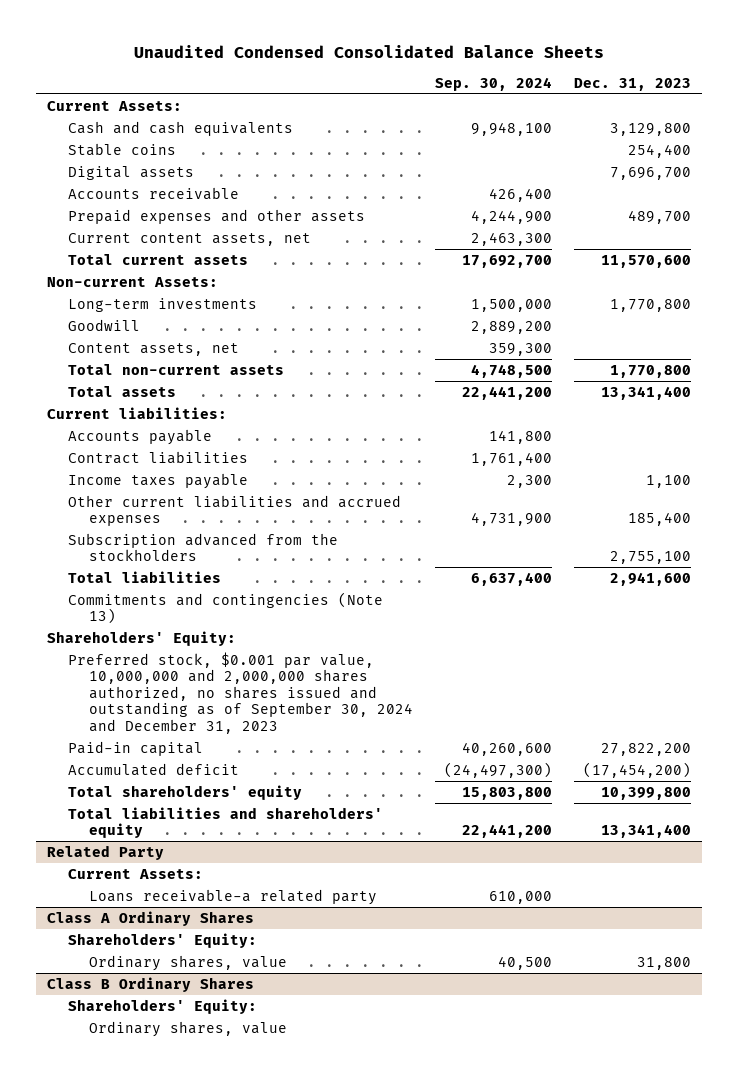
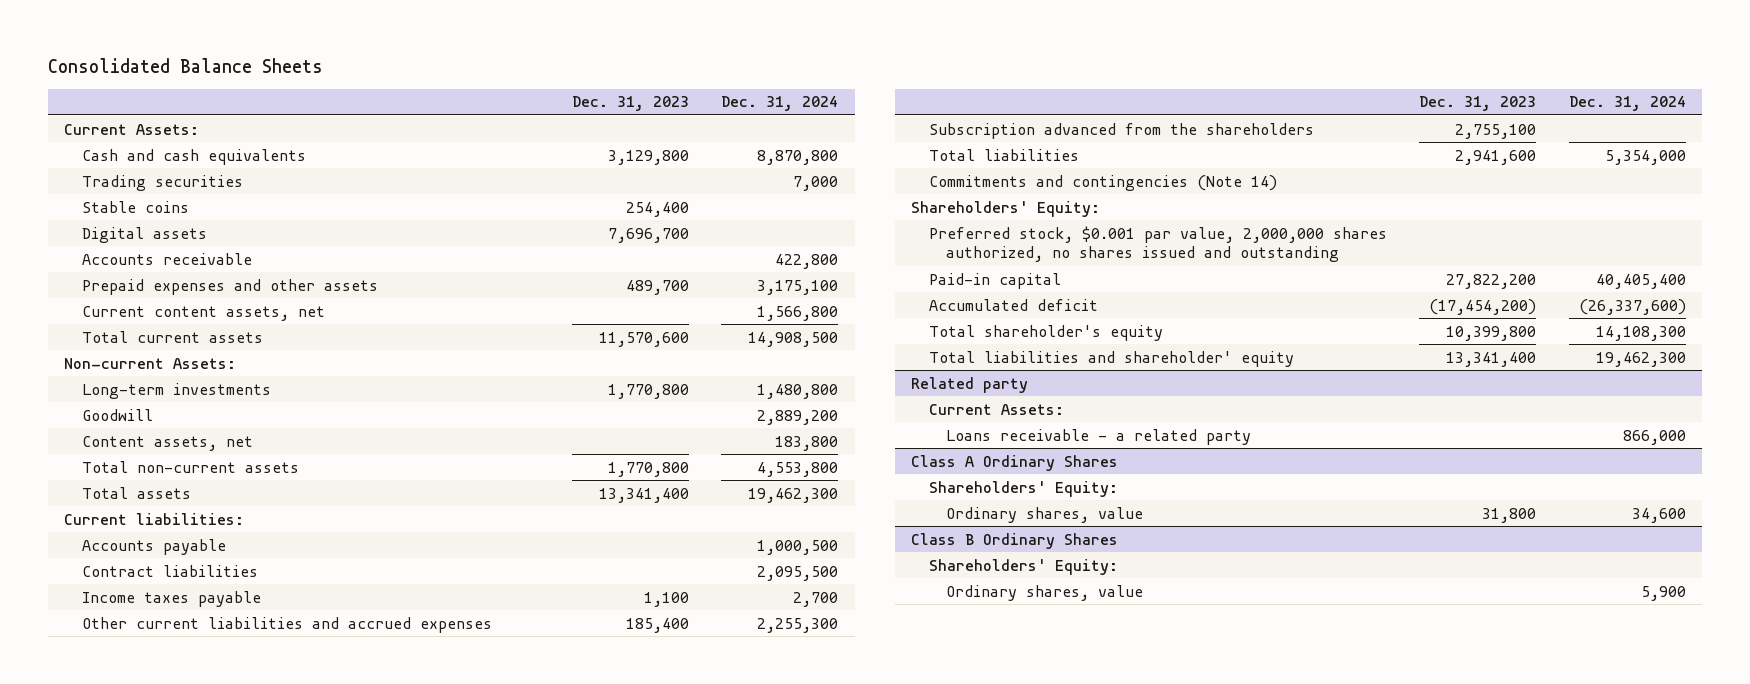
- Unaudited Condensed Consolidated Balance Sheets
+ Consolidated Balance Sheets
- | Sep. 30, 2024 | Dec. 31, 2023
+ | Dec. 31, 2023 | Dec. 31, 2024
+ Trading securities | | 7,000
- Subscription advanced from the stockholders | | 2,755,100
+ Subscription advanced from the shareholders | 2,755,100 |
- Commitments and contingencies (Note 13)
+ Commitments and contingencies (Note 14)
- Preferred stock, $0.001 par value, 10,000,000 and 2,000,000 shares authorized, no shares issued and outstanding as of September 30, 2024 and December 31, 2023
+ Preferred stock, $0.001 par value, 2,000,000 shares authorized, no shares issued and outstanding
- Total shareholders' equity | 15,803,800 | 10,399,800
- Total liabilities and shareholders' equity | 22,441,200 | 13,341,400
- Related Party
+ Total shareholder's equity | 10,399,800 | 14,108,300
+ Total liabilities and shareholder' equity | 13,341,400 | 19,462,300
+ Related party
- Loans receivable-a related party | 610,000 |
+ Loans receivable - a related party | | 866,000

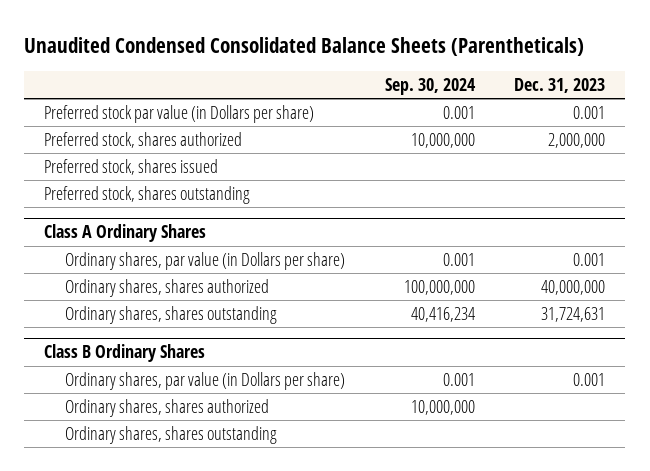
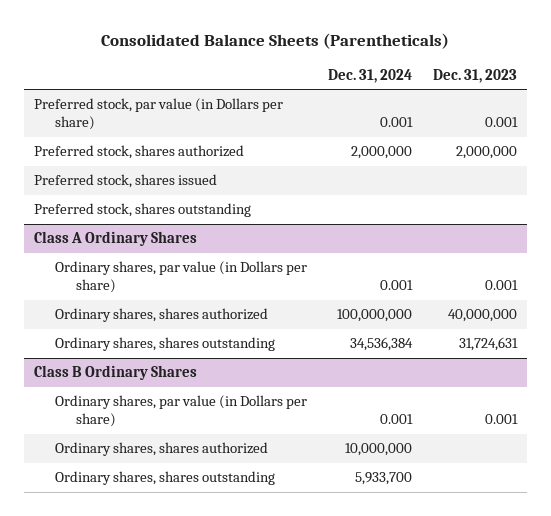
- Unaudited Condensed Consolidated Balance Sheets (Parentheticals)
+ Consolidated Balance Sheets (Parentheticals)
- | Sep. 30, 2024 | Dec. 31, 2023
+ | Dec. 31, 2024 | Dec. 31, 2023
- Preferred stock par value (in Dollars per share) | 0.001 | 0.001
+ Preferred stock, par value (in Dollars per share) | 0.001 | 0.001

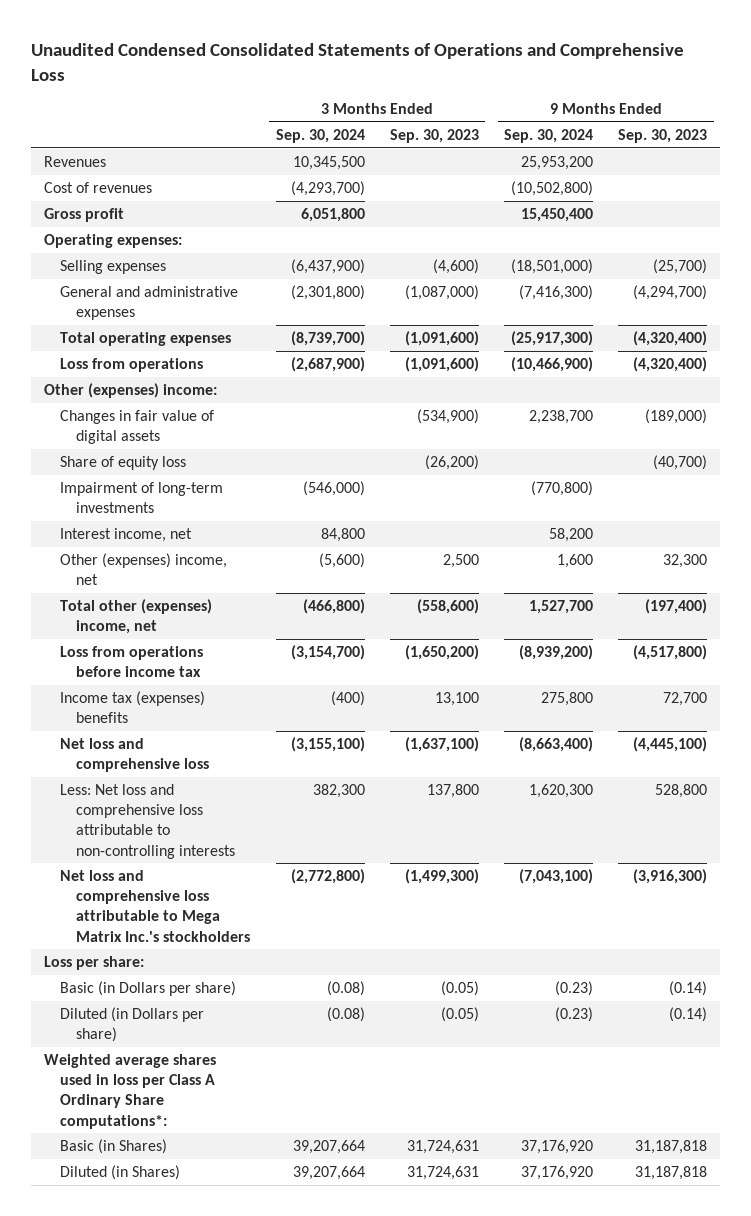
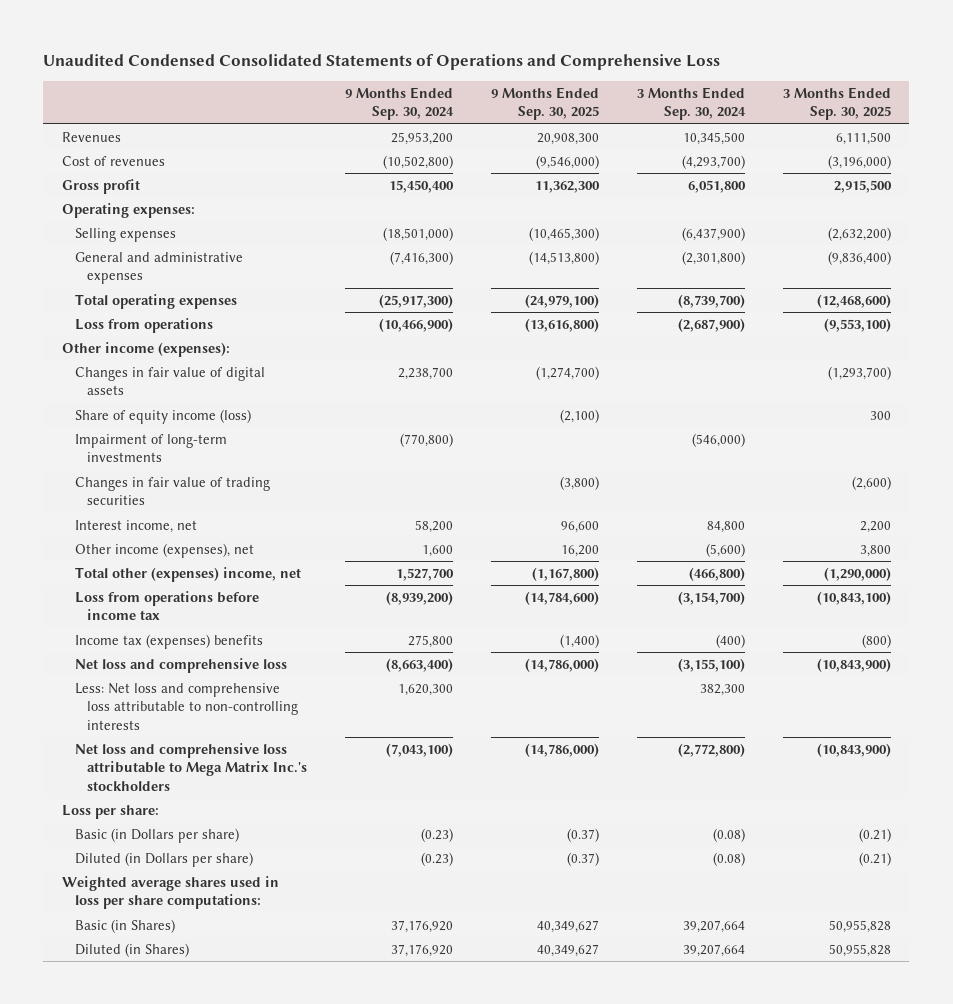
- | 3 Months Ended Sep. 30, 2024 | 3 Months Ended Sep. 30, 2023 | 9 Months Ended Sep. 30, 2024 | 9 Months Ended Sep. 30, 2023
+ | 9 Months Ended Sep. 30, 2024 | 9 Months Ended Sep. 30, 2025 | 3 Months Ended Sep. 30, 2024 | 3 Months Ended Sep. 30, 2025
- Other (expenses) income:
+ Other income (expenses):
- Share of equity loss | | (26,200) | | (40,700)
+ Share of equity income (loss) | | (2,100) | | 300
+ Changes in fair value of trading securities | | (3,800) | | (2,600)
- Other (expenses) income, net | (5,600) | 2,500 | 1,600 | 32,300
+ Other income (expenses), net | 1,600 | 16,200 | (5,600) | 3,800
- Weighted average shares used in loss per Class A Ordinary Share computations*:
+ Weighted average shares used in loss per share computations:

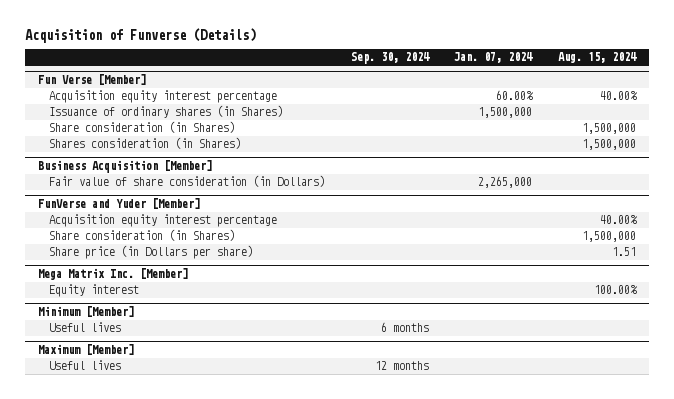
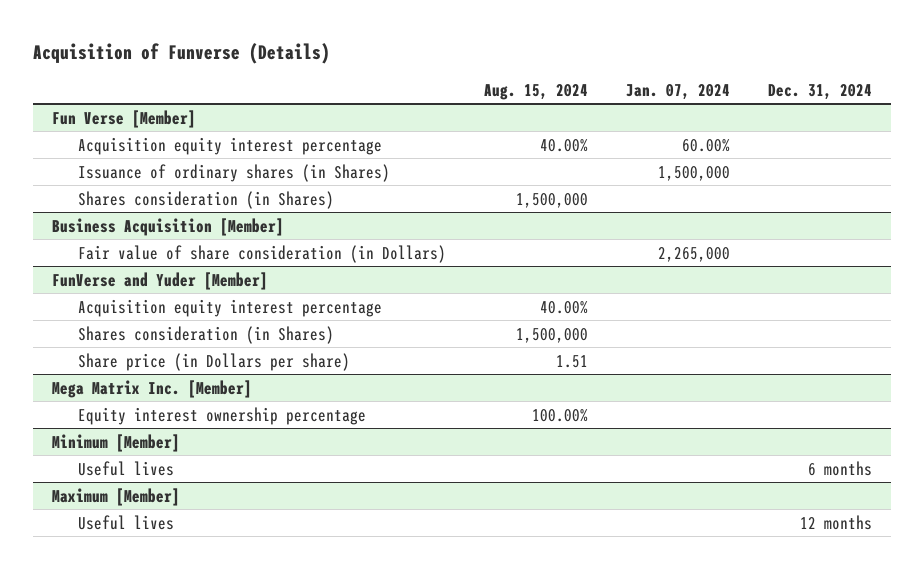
- | Sep. 30, 2024 | Jan. 07, 2024 | Aug. 15, 2024
+ | Aug. 15, 2024 | Jan. 07, 2024 | Dec. 31, 2024
@ Fun Verse [Member]
- Share consideration (in Shares) | | | 1,500,000
@ FunVerse and Yuder [Member]
- Share consideration (in Shares) | | | 1,500,000
+ Shares consideration (in Shares) | 1,500,000 | |
@ Mega Matrix Inc. [Member]
- Equity interest | | | 100.00%
+ Equity interest ownership percentage | 100.00% | |

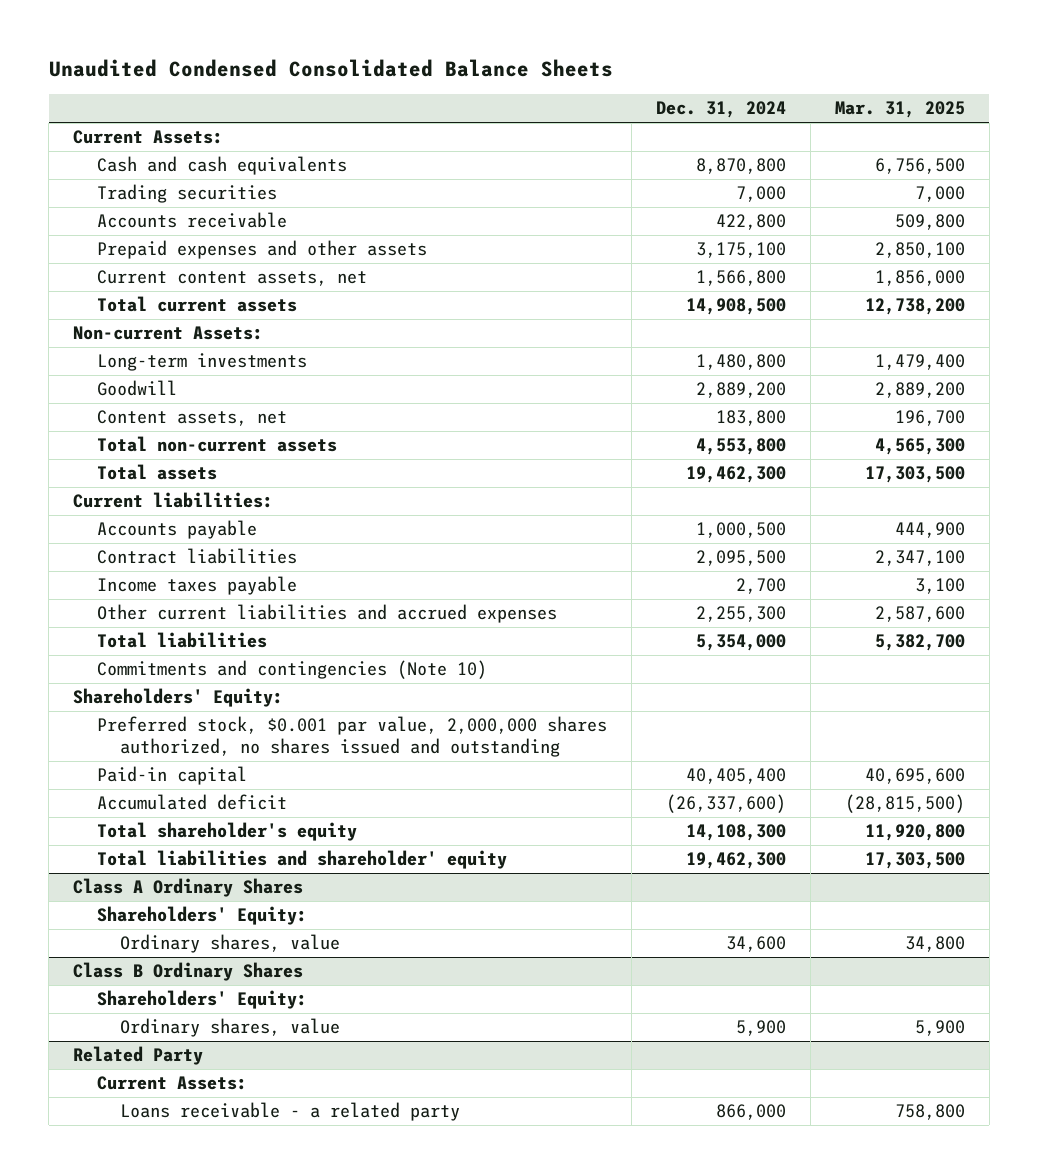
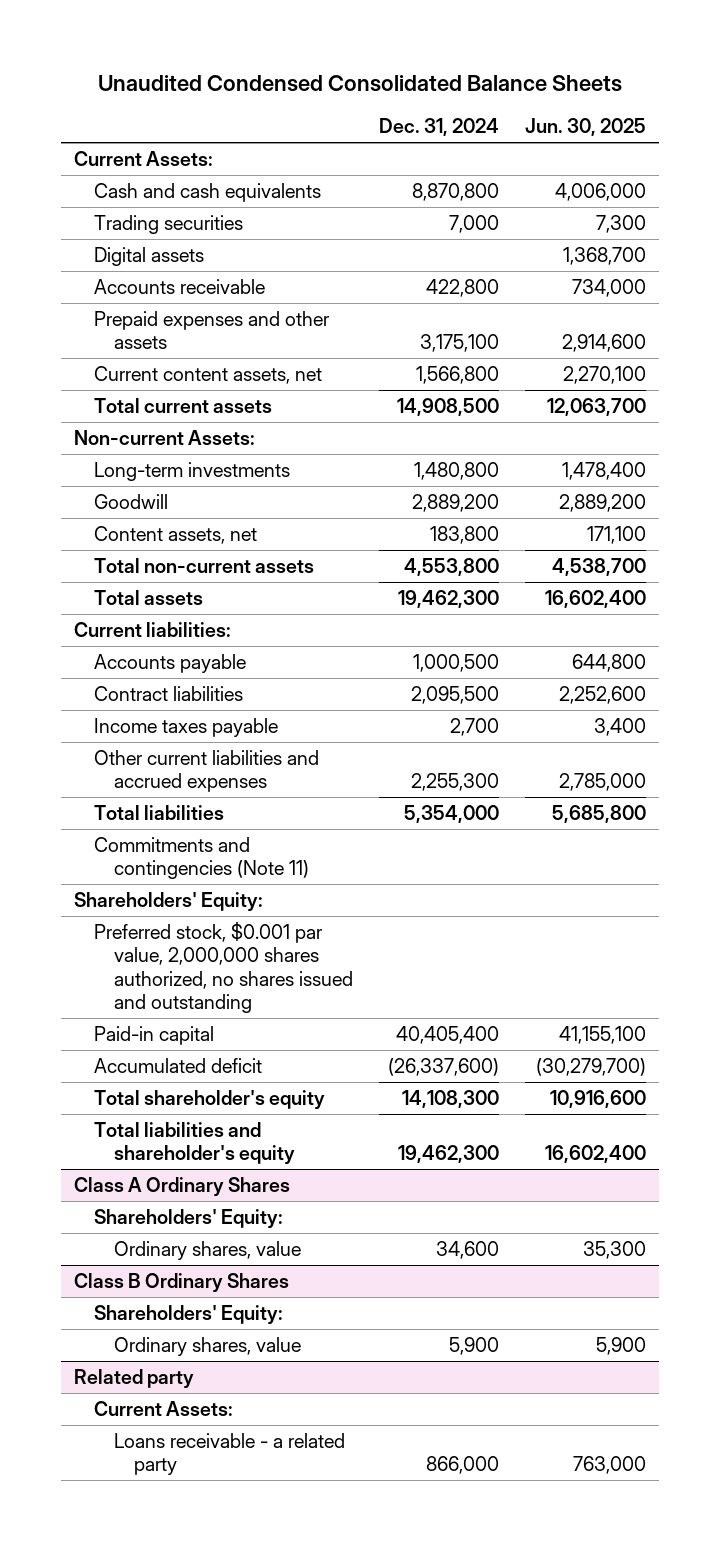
- | Dec. 31, 2024 | Mar. 31, 2025
+ | Dec. 31, 2024 | Jun. 30, 2025
+ Digital assets | | 1,368,700
- Commitments and contingencies (Note 10)
+ Commitments and contingencies (Note 11)
- Total liabilities and shareholder' equity | 19,462,300 | 17,303,500
+ Total liabilities and shareholder's equity | 19,462,300 | 16,602,400
- Related Party
+ Related party

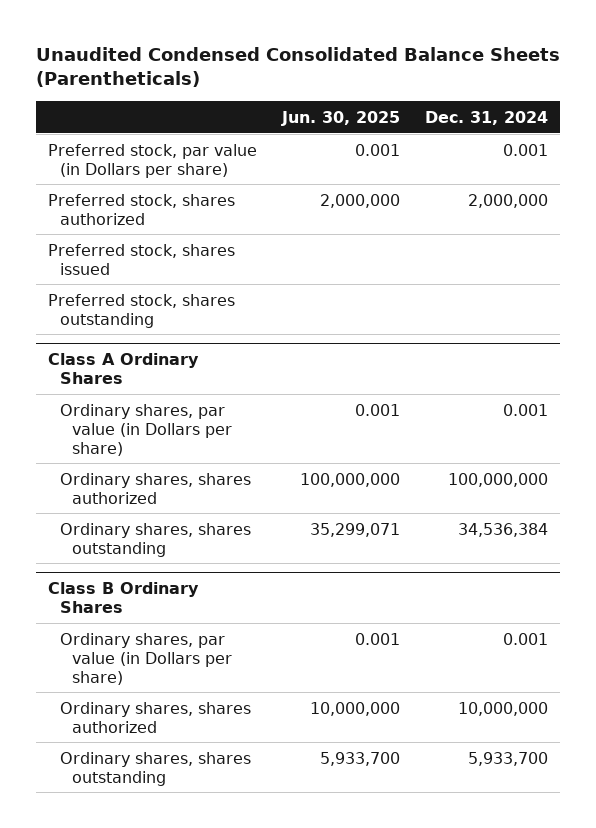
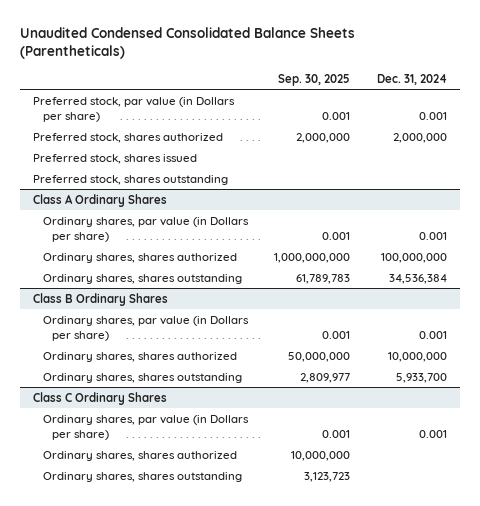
- | Jun. 30, 2025 | Dec. 31, 2024
+ | Sep. 30, 2025 | Dec. 31, 2024
+ Class C Ordinary Shares
+ Ordinary shares, par value (in Dollars per share) | 0.001 | 0.001
+ Ordinary shares, shares authorized | 10,000,000 |
+ Ordinary shares, shares outstanding | 3,123,723 |

